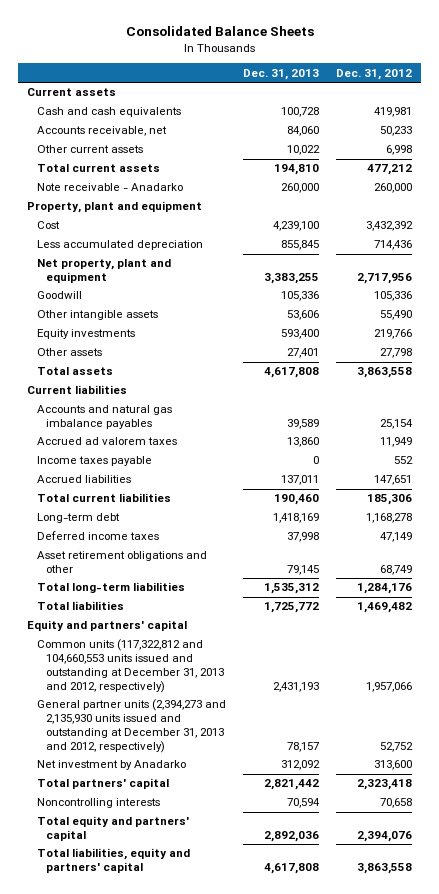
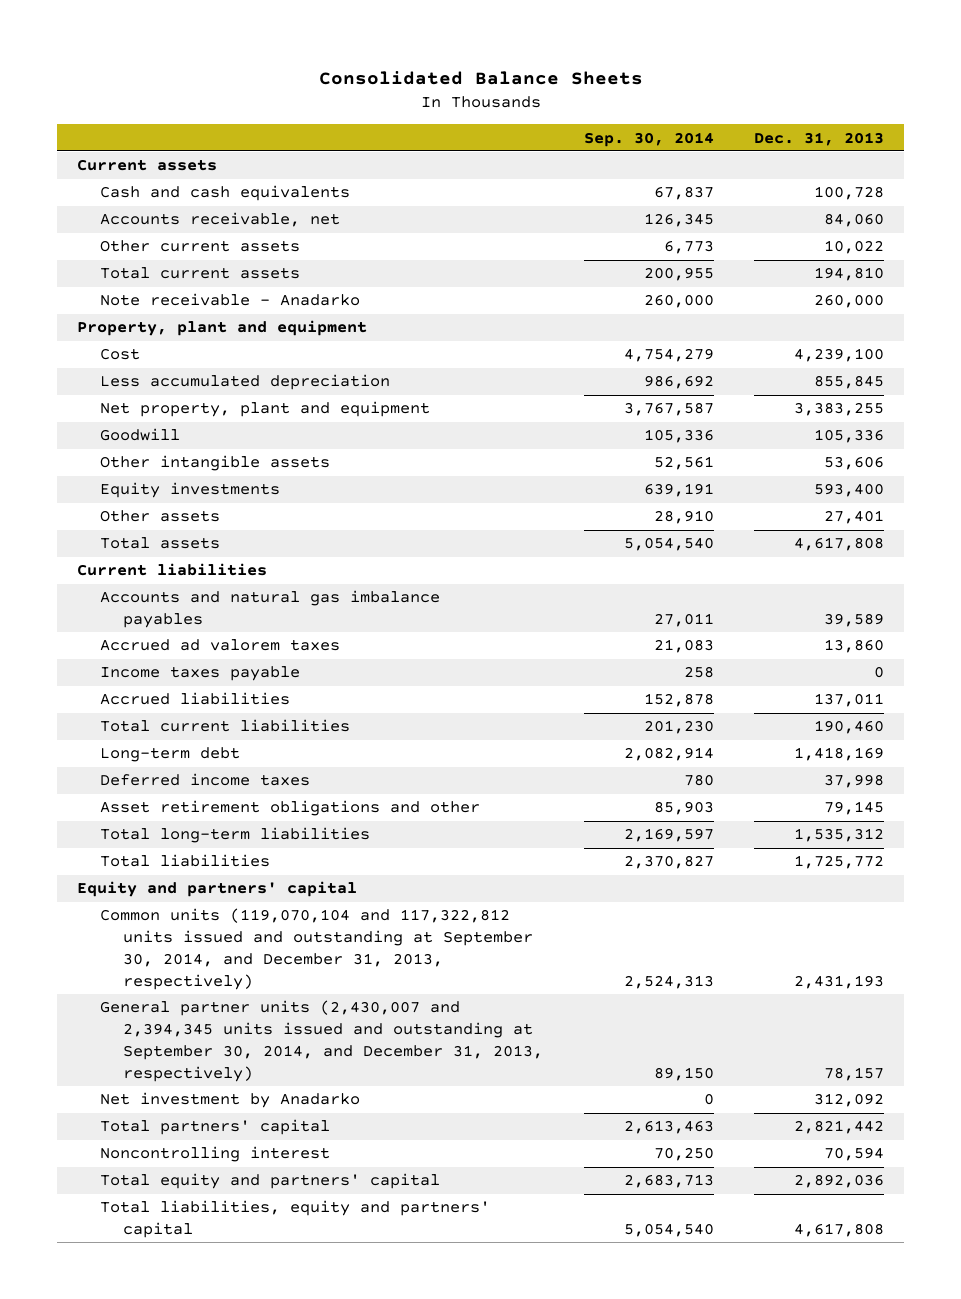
- | Dec. 31, 2013 | Dec. 31, 2012
+ | Sep. 30, 2014 | Dec. 31, 2013
- Common units (117,322,812 and 104,660,553 units issued and outstanding at December 31, 2013 and 2012, respectively) | 2,431,193 | 1,957,066
- General partner units (2,394,273 and 2,135,930 units issued and outstanding at December 31, 2013 and 2012, respectively) | 78,157 | 52,752
+ Common units (119,070,104 and 117,322,812 units issued and outstanding at September 30, 2014, and December 31, 2013, respectively) | 2,524,313 | 2,431,193
+ General partner units (2,430,007 and 2,394,345 units issued and outstanding at September 30, 2014, and December 31, 2013, respectively) | 89,150 | 78,157
- Noncontrolling interests | 70,594 | 70,658
+ Noncontrolling interest | 70,250 | 70,594

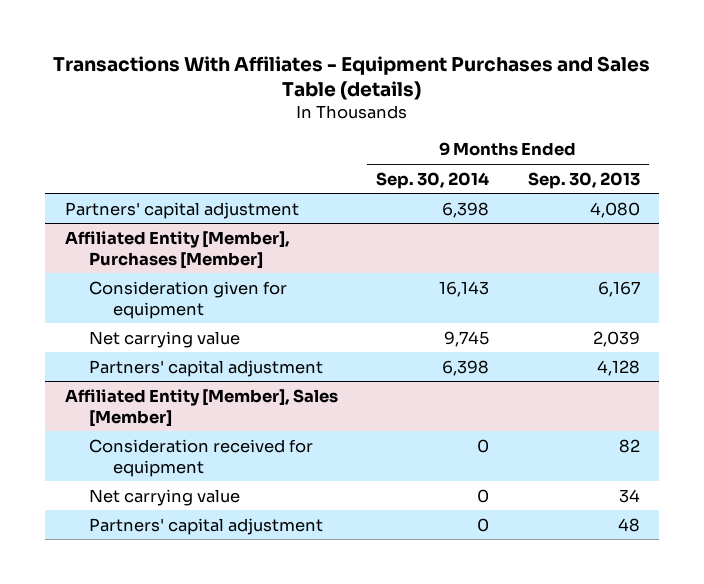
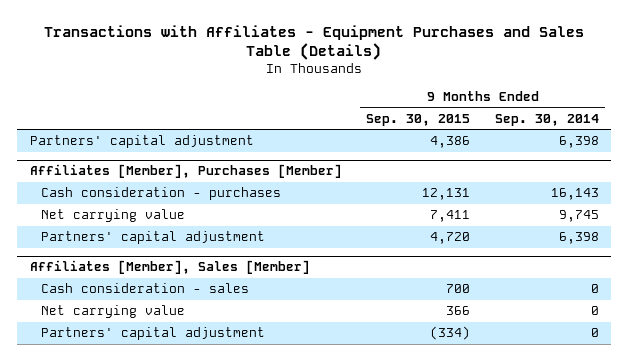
- Transactions With Affiliates - Equipment Purchases and Sales Table (details)
+ Transactions with Affiliates - Equipment Purchases and Sales Table (Details)
- | 9 Months Ended Sep. 30, 2014 | 9 Months Ended Sep. 30, 2013
+ | 9 Months Ended Sep. 30, 2015 | 9 Months Ended Sep. 30, 2014
- Affiliated Entity [Member], Purchases [Member]
- Consideration given for equipment | 16,143 | 6,167
+ Affiliates [Member], Purchases [Member]
+ Cash consideration - purchases | 12,131 | 16,143
- Affiliated Entity [Member], Sales [Member]
- Consideration received for equipment | 0 | 82
+ Affiliates [Member], Sales [Member]
+ Cash consideration - sales | 700 | 0

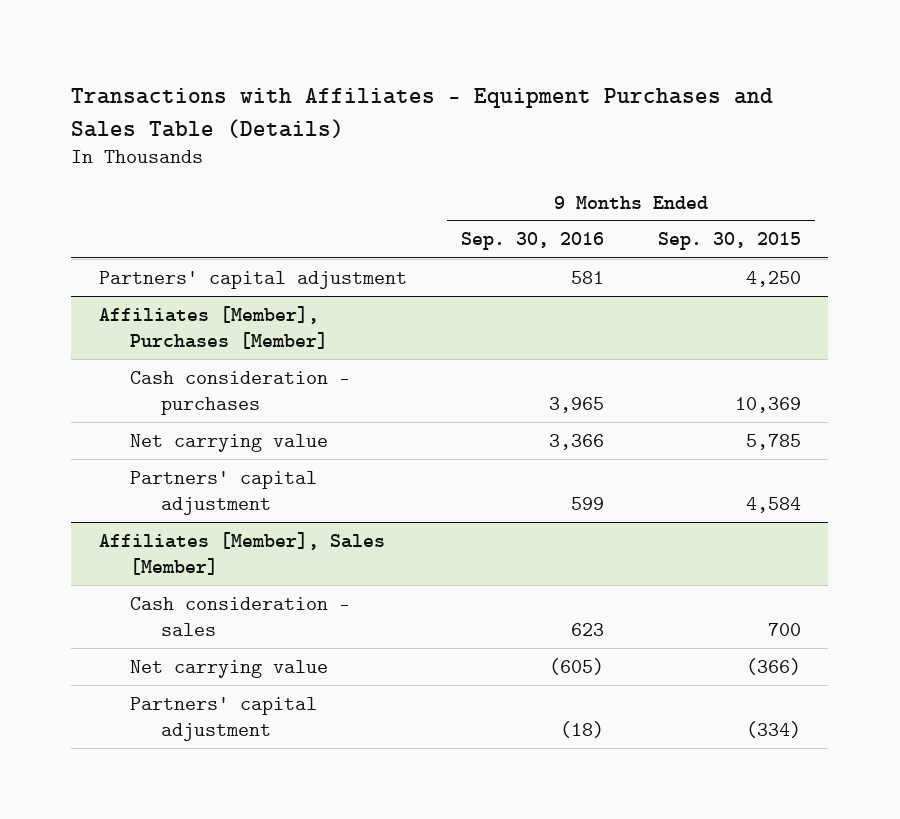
- | 9 Months Ended Sep. 30, 2015 | 9 Months Ended Sep. 30, 2014
+ | 9 Months Ended Sep. 30, 2016 | 9 Months Ended Sep. 30, 2015
- Partners' capital adjustment | 4,386 | 6,398
+ Partners' capital adjustment | 581 | 4,250
@ Affiliates [Member], Purchases [Member]
- Cash consideration - purchases | 12,131 | 16,143
- Net carrying value | 7,411 | 9,745
- Partners' capital adjustment | 4,720 | 6,398
+ Cash consideration - purchases | 3,965 | 10,369
+ Net carrying value | 3,366 | 5,785
+ Partners' capital adjustment | 599 | 4,584
@ Affiliates [Member], Sales [Member]
- Net carrying value | 366 | 0
+ Net carrying value | (605) | (366)

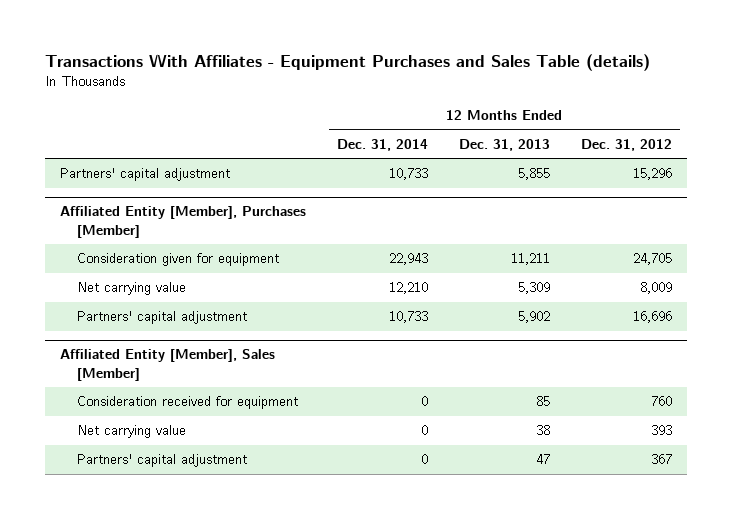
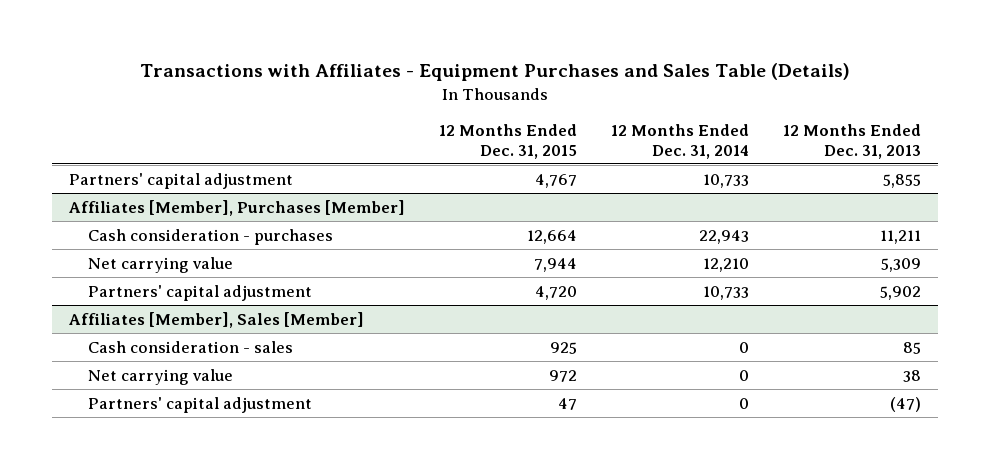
- Transactions With Affiliates - Equipment Purchases and Sales Table (details)
+ Transactions with Affiliates - Equipment Purchases and Sales Table (Details)
- | 12 Months Ended Dec. 31, 2014 | 12 Months Ended Dec. 31, 2013 | 12 Months Ended Dec. 31, 2012
+ | 12 Months Ended Dec. 31, 2015 | 12 Months Ended Dec. 31, 2014 | 12 Months Ended Dec. 31, 2013
- Affiliated Entity [Member], Purchases [Member]
- Consideration given for equipment | 22,943 | 11,211 | 24,705
+ Affiliates [Member], Purchases [Member]
+ Cash consideration - purchases | 12,664 | 22,943 | 11,211
- Affiliated Entity [Member], Sales [Member]
- Consideration received for equipment | 0 | 85 | 760
+ Affiliates [Member], Sales [Member]
+ Cash consideration - sales | 925 | 0 | 85
- Partners' capital adjustment | 0 | 47 | 367
+ Partners' capital adjustment | 47 | 0 | (47)

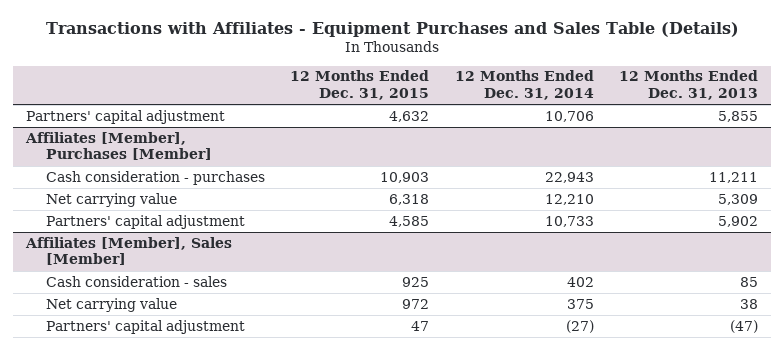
- Partners' capital adjustment | 4,767 | 10,733 | 5,855
+ Partners' capital adjustment | 4,632 | 10,706 | 5,855
@ Affiliates [Member], Purchases [Member]
- Cash consideration - purchases | 12,664 | 22,943 | 11,211
- Net carrying value | 7,944 | 12,210 | 5,309
- Partners' capital adjustment | 4,720 | 10,733 | 5,902
+ Cash consideration - purchases | 10,903 | 22,943 | 11,211
+ Net carrying value | 6,318 | 12,210 | 5,309
+ Partners' capital adjustment | 4,585 | 10,733 | 5,902
@ Affiliates [Member], Sales [Member]
- Cash consideration - sales | 925 | 0 | 85
- Net carrying value | 972 | 0 | 38
- Partners' capital adjustment | 47 | 0 | (47)
+ Cash consideration - sales | 925 | 402 | 85
+ Net carrying value | 972 | 375 | 38
+ Partners' capital adjustment | 47 | (27) | (47)

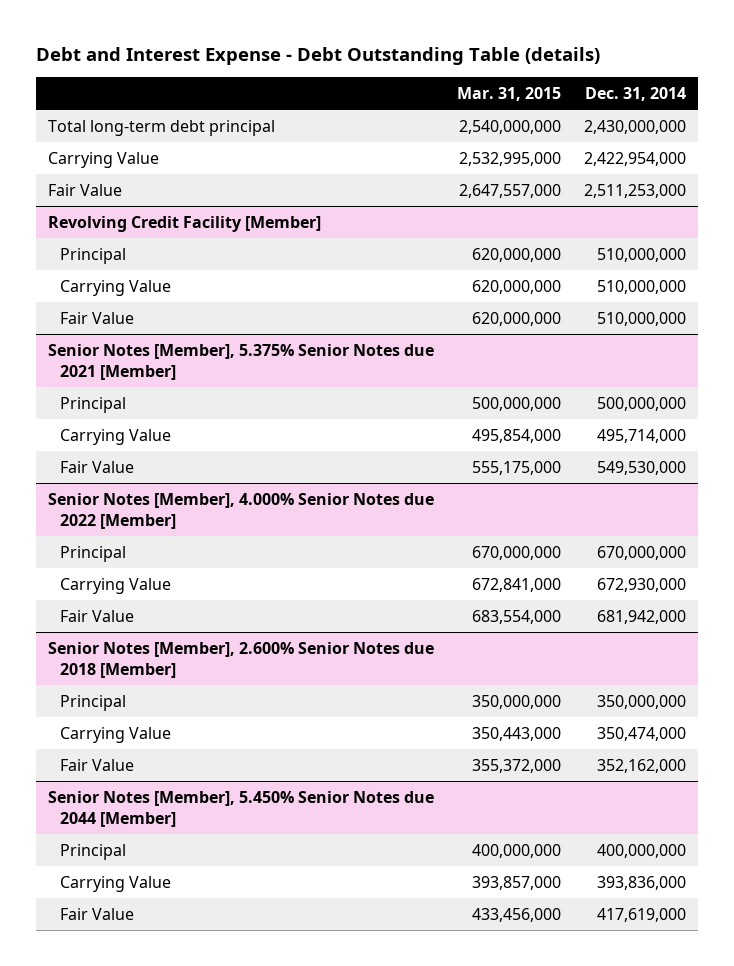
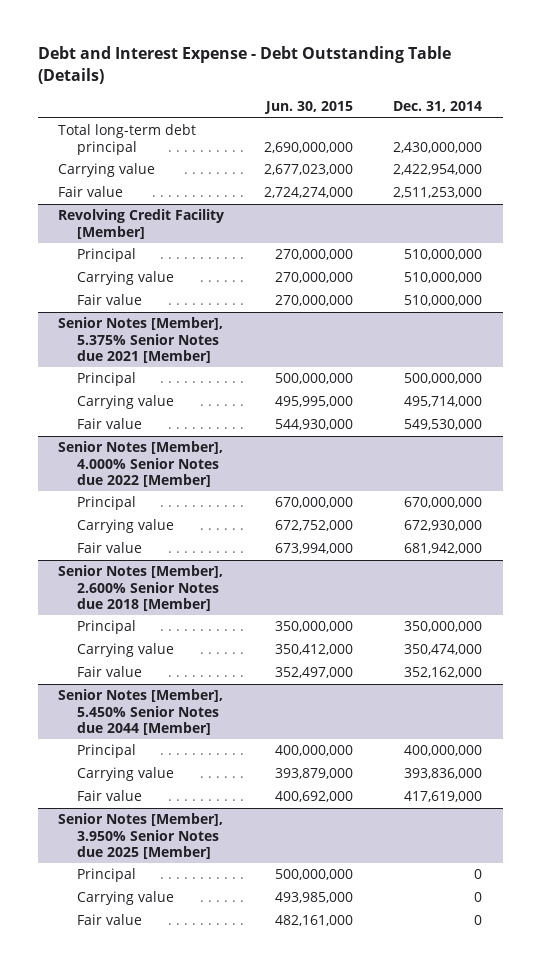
- Debt and Interest Expense - Debt Outstanding Table (details)
+ Debt and Interest Expense - Debt Outstanding Table (Details)
- | Mar. 31, 2015 | Dec. 31, 2014
+ | Jun. 30, 2015 | Dec. 31, 2014
- Carrying Value | 2,532,995,000 | 2,422,954,000
- Fair Value | 2,647,557,000 | 2,511,253,000
+ Carrying value | 2,677,023,000 | 2,422,954,000
+ Fair value | 2,724,274,000 | 2,511,253,000
@ Revolving Credit Facility [Member]
- Carrying Value | 620,000,000 | 510,000,000
- Fair Value | 620,000,000 | 510,000,000
+ Carrying value | 270,000,000 | 510,000,000
+ Fair value | 270,000,000 | 510,000,000
@ Senior Notes [Member], 5.375% Senior Notes due 2021 [Member]
- Carrying Value | 495,854,000 | 495,714,000
- Fair Value | 555,175,000 | 549,530,000
+ Carrying value | 495,995,000 | 495,714,000
+ Fair value | 544,930,000 | 549,530,000
@ Senior Notes [Member], 4.000% Senior Notes due 2022 [Member]
- Carrying Value | 672,841,000 | 672,930,000
- Fair Value | 683,554,000 | 681,942,000
+ Carrying value | 672,752,000 | 672,930,000
+ Fair value | 673,994,000 | 681,942,000
@ Senior Notes [Member], 2.600% Senior Notes due 2018 [Member]
- Carrying Value | 350,443,000 | 350,474,000
- Fair Value | 355,372,000 | 352,162,000
+ Carrying value | 350,412,000 | 350,474,000
+ Fair value | 352,497,000 | 352,162,000
@ Senior Notes [Member], 5.450% Senior Notes due 2044 [Member]
- Carrying Value | 393,857,000 | 393,836,000
- Fair Value | 433,456,000 | 417,619,000
+ Carrying value | 393,879,000 | 393,836,000
+ Fair value | 400,692,000 | 417,619,000
+ Senior Notes [Member], 3.950% Senior Notes due 2025 [Member]
+ Principal | 500,000,000 | 0
+ Carrying value | 493,985,000 | 0
+ Fair value | 482,161,000 | 0

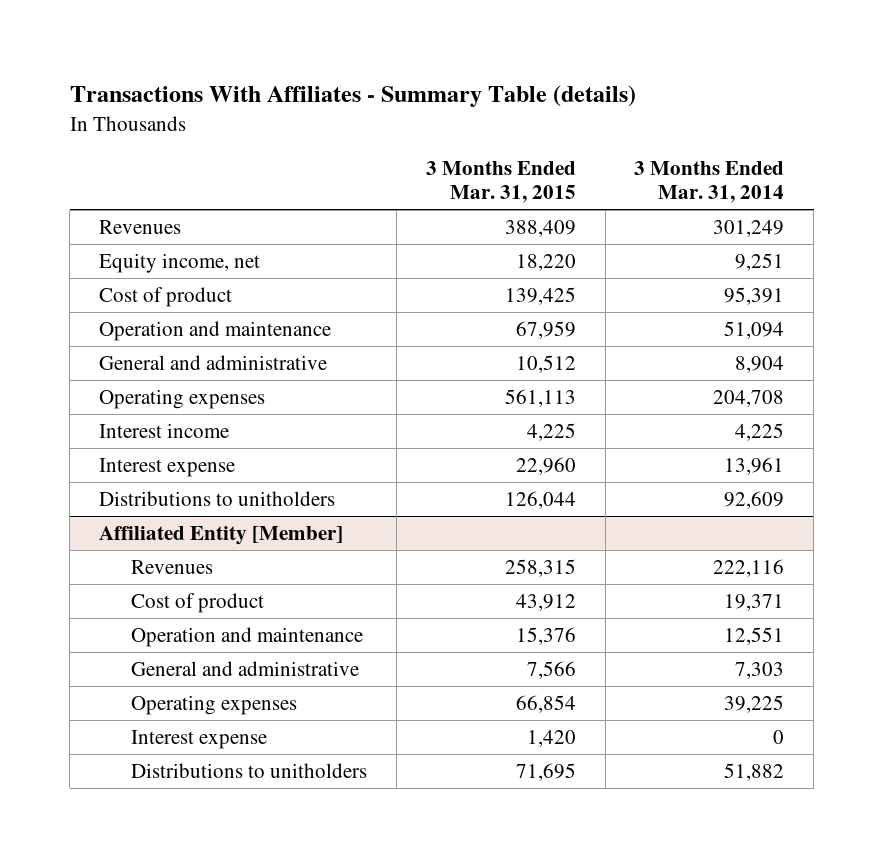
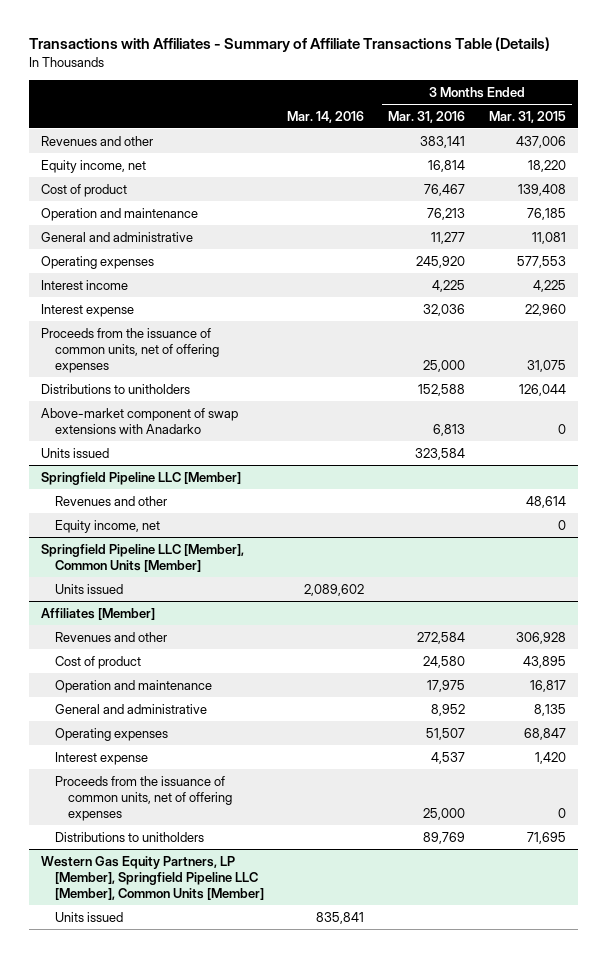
- Transactions With Affiliates - Summary Table (details)
+ Transactions with Affiliates - Summary of Affiliate Transactions Table (Details)
- | 3 Months Ended Mar. 31, 2015 | 3 Months Ended Mar. 31, 2014
+ | Mar. 14, 2016 | 3 Months Ended Mar. 31, 2016 | 3 Months Ended Mar. 31, 2015
- Revenues | 388,409 | 301,249
+ Revenues and other | | 383,141 | 437,006
- Cost of product | 139,425 | 95,391
- Operation and maintenance | 67,959 | 51,094
- General and administrative | 10,512 | 8,904
- Operating expenses | 561,113 | 204,708
+ Cost of product | | 76,467 | 139,408
+ Operation and maintenance | | 76,213 | 76,185
+ General and administrative | | 11,277 | 11,081
+ Operating expenses | | 245,920 | 577,553
+ Proceeds from the issuance of common units, net of offering expenses | | 25,000 | 31,075
- Affiliated Entity [Member]
- Revenues | 258,315 | 222,116
- Cost of product | 43,912 | 19,371
- Operation and maintenance | 15,376 | 12,551
- General and administrative | 7,566 | 7,303
- Operating expenses | 66,854 | 39,225
+ Above-market component of swap extensions with Anadarko | | 6,813 | 0
+ Units issued | | 323,584 |
+ Springfield Pipeline LLC [Member]
+ Revenues and other | | | 48,614
+ Equity income, net | | | 0
+ Springfield Pipeline LLC [Member], Common Units [Member]
+ Units issued | 2,089,602 | |
+ Affiliates [Member]
+ Revenues and other | | 272,584 | 306,928
+ Cost of product | | 24,580 | 43,895
+ Operation and maintenance | | 17,975 | 16,817
+ General and administrative | | 8,952 | 8,135
+ Operating expenses | | 51,507 | 68,847
+ Proceeds from the issuance of common units, net of offering expenses | | 25,000 | 0
+ Western Gas Equity Partners, LP [Member], Springfield Pipeline LLC [Member], Common Units [Member]
+ Units issued | 835,841 | |

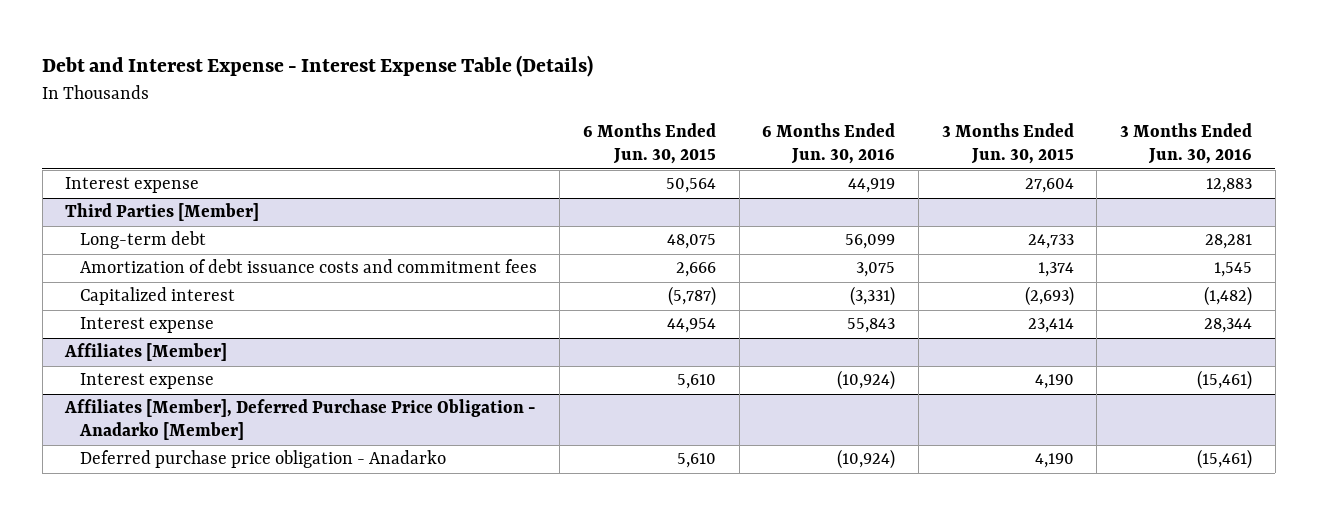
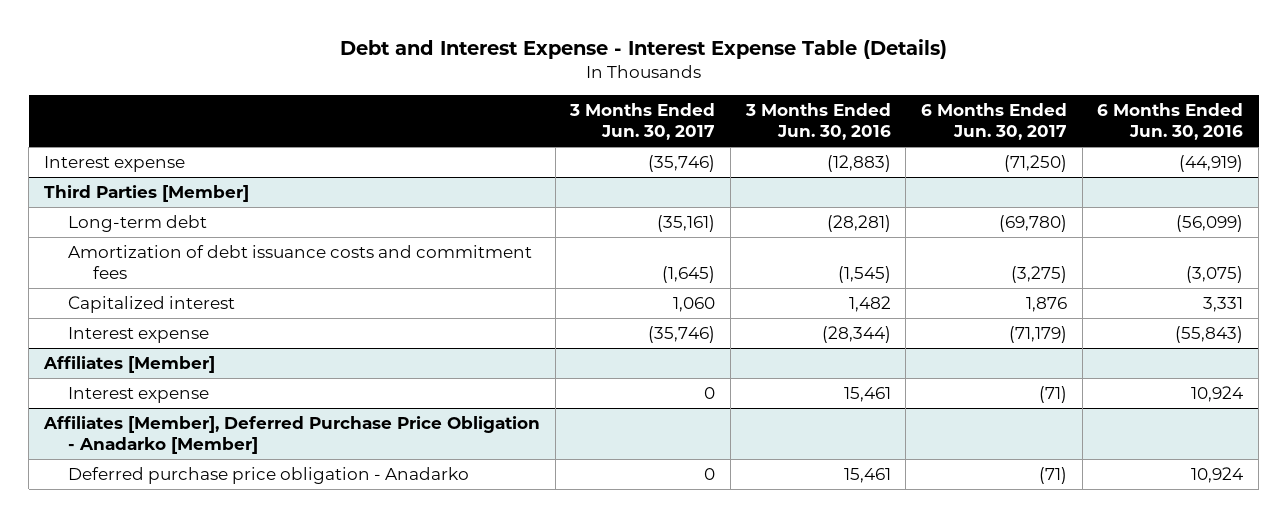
- | 6 Months Ended Jun. 30, 2015 | 6 Months Ended Jun. 30, 2016 | 3 Months Ended Jun. 30, 2015 | 3 Months Ended Jun. 30, 2016
+ | 3 Months Ended Jun. 30, 2017 | 3 Months Ended Jun. 30, 2016 | 6 Months Ended Jun. 30, 2017 | 6 Months Ended Jun. 30, 2016
- Interest expense | 50,564 | 44,919 | 27,604 | 12,883
+ Interest expense | (35,746) | (12,883) | (71,250) | (44,919)
@ Third Parties [Member]
- Long-term debt | 48,075 | 56,099 | 24,733 | 28,281
- Amortization of debt issuance costs and commitment fees | 2,666 | 3,075 | 1,374 | 1,545
- Capitalized interest | (5,787) | (3,331) | (2,693) | (1,482)
- Interest expense | 44,954 | 55,843 | 23,414 | 28,344
+ Long-term debt | (35,161) | (28,281) | (69,780) | (56,099)
+ Amortization of debt issuance costs and commitment fees | (1,645) | (1,545) | (3,275) | (3,075)
+ Capitalized interest | 1,060 | 1,482 | 1,876 | 3,331
+ Interest expense | (35,746) | (28,344) | (71,179) | (55,843)
@ Affiliates [Member]
- Interest expense | 5,610 | (10,924) | 4,190 | (15,461)
+ Interest expense | 0 | 15,461 | (71) | 10,924
@ Affiliates [Member], Deferred Purchase Price Obligation - Anadarko [Member]
- Deferred purchase price obligation - Anadarko | 5,610 | (10,924) | 4,190 | (15,461)
+ Deferred purchase price obligation - Anadarko | 0 | 15,461 | (71) | 10,924

